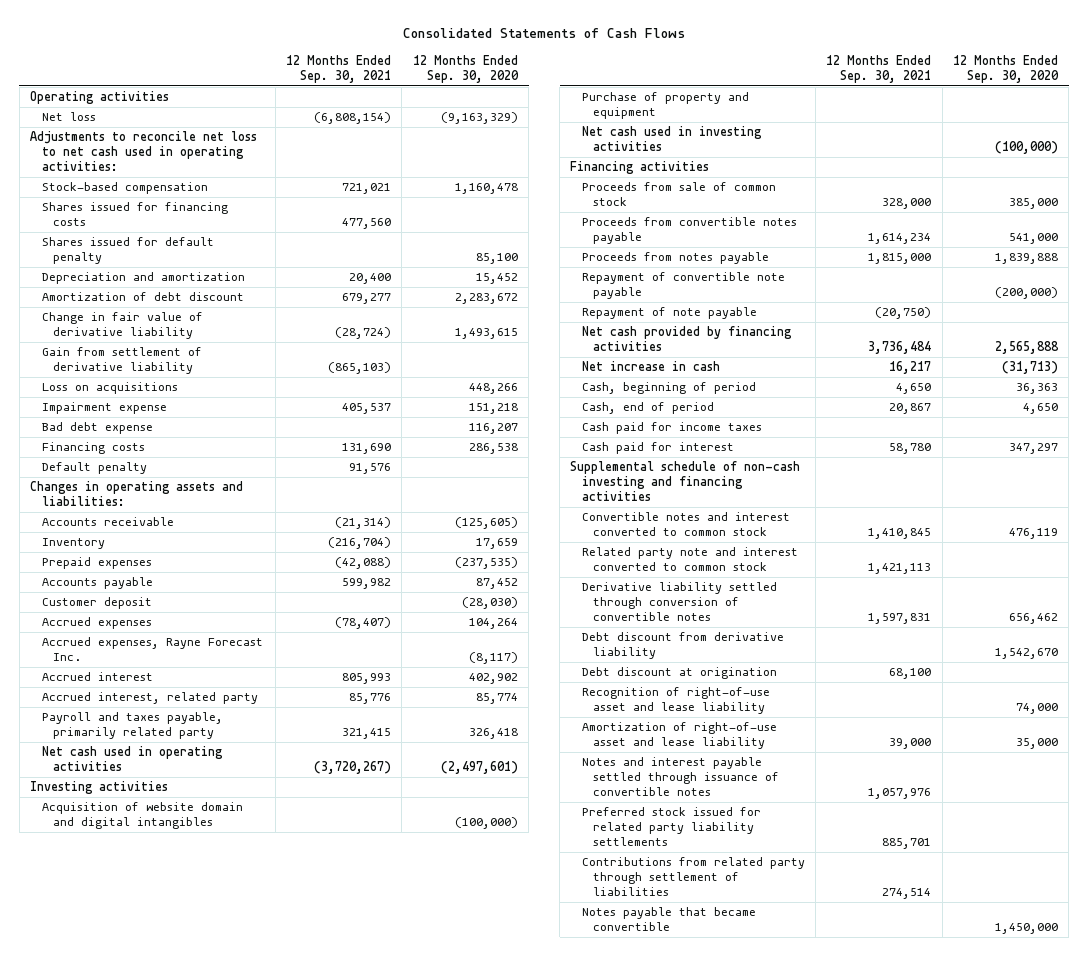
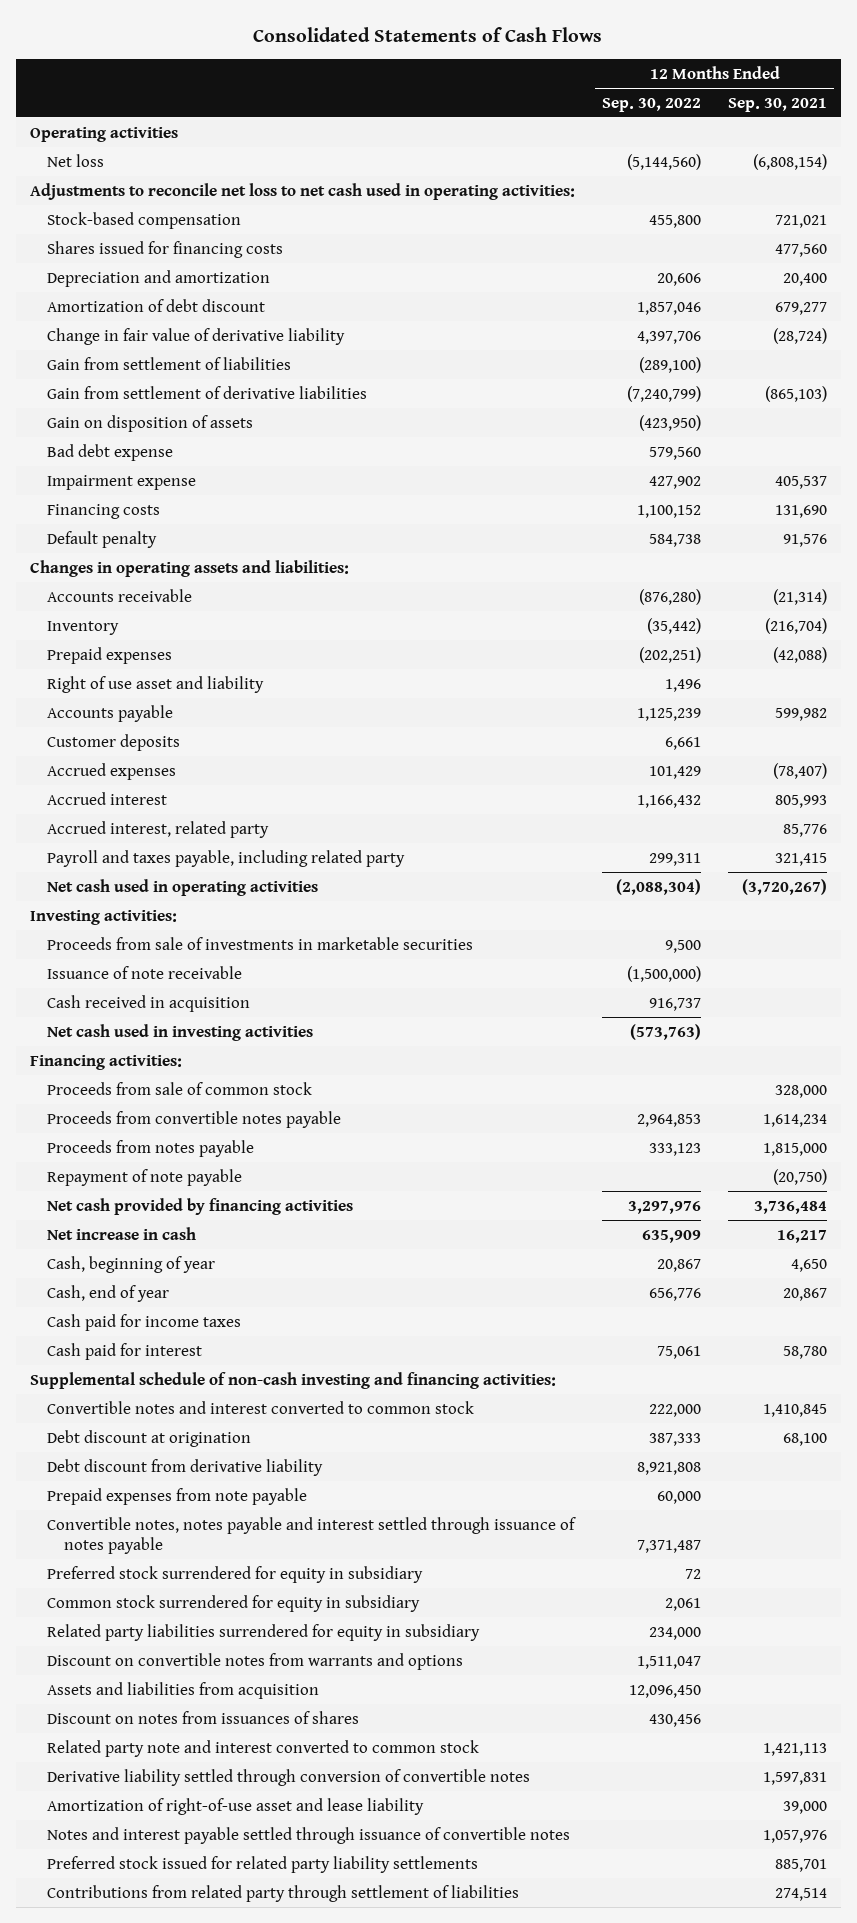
- | 12 Months Ended Sep. 30, 2021 | 12 Months Ended Sep. 30, 2020
+ | 12 Months Ended Sep. 30, 2022 | 12 Months Ended Sep. 30, 2021
- Shares issued for default penalty | | 85,100
- Gain from settlement of derivative liability | (865,103) |
- Loss on acquisitions | | 448,266
+ Gain from settlement of liabilities | (289,100) |
+ Gain from settlement of derivative liabilities | (7,240,799) | (865,103)
+ Gain on disposition of assets | (423,950) |
moved down: Impairment expense | 427,902 | 405,537
+ Right of use asset and liability | 1,496 |
- Customer deposit | | (28,030)
+ Customer deposits | 6,661 |
- Accrued expenses, Rayne Forecast Inc. | | (8,117)
- Payroll and taxes payable, primarily related party | 321,415 | 326,418
+ Payroll and taxes payable, including related party | 299,311 | 321,415
- Investing activities
- Acquisition of website domain and digital intangibles | | (100,000)
- Purchase of property and equipment
+ Investing activities:
+ Proceeds from sale of investments in marketable securities | 9,500 |
+ Issuance of note receivable | (1,500,000) |
+ Cash received in acquisition | 916,737 |
- Financing activities
+ Financing activities:
- Repayment of convertible note payable | | (200,000)
- Cash, beginning of period | 4,650 | 36,363
- Cash, end of period | 20,867 | 4,650
+ Cash, beginning of year | 20,867 | 4,650
+ Cash, end of year | 656,776 | 20,867
- Supplemental schedule of non-cash investing and financing activities
+ Supplemental schedule of non-cash investing and financing activities:
moved up: Debt discount at origination | 387,333 | 68,100
moved up: Debt discount from derivative liability | 8,921,808 |
+ Prepaid expenses from note payable | 60,000 |
+ Convertible notes, notes payable and interest settled through issuance of notes payable | 7,371,487 |
+ Preferred stock surrendered for equity in subsidiary | 72 |
+ Common stock surrendered for equity in subsidiary | 2,061 |
+ Related party liabilities surrendered for equity in subsidiary | 234,000 |
+ Discount on convertible notes from warrants and options | 1,511,047 |
+ Assets and liabilities from acquisition | 12,096,450 |
+ Discount on notes from issuances of shares | 430,456 |
- Recognition of right-of-use asset and lease liability | | 74,000
- Notes payable that became convertible | | 1,450,000

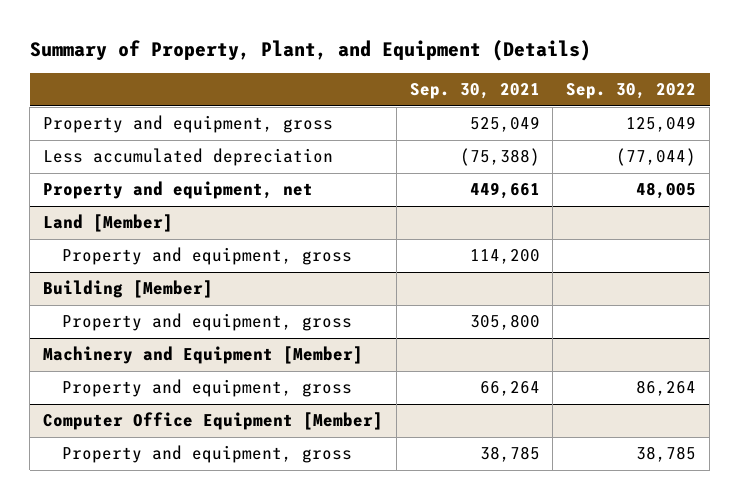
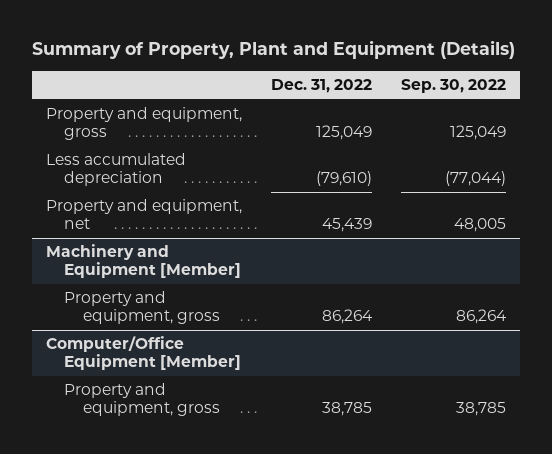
- Summary of Property, Plant, and Equipment (Details)
+ Summary of Property, Plant and Equipment (Details)
- | Sep. 30, 2021 | Sep. 30, 2022
+ | Dec. 31, 2022 | Sep. 30, 2022
- Land [Member]
- Property and equipment, gross | 114,200 |
- Building [Member]
- Property and equipment, gross | 305,800 |
- Computer Office Equipment [Member]
+ Computer/Office Equipment [Member]

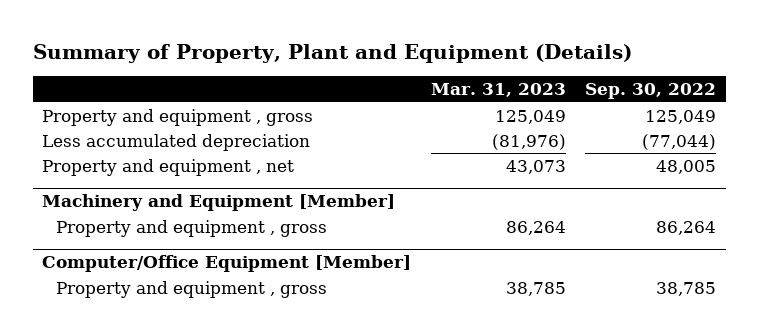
- | Dec. 31, 2022 | Sep. 30, 2022
+ | Mar. 31, 2023 | Sep. 30, 2022
- Property and equipment, gross | 125,049 | 125,049
+ Property and equipment , gross | 125,049 | 125,049
- Property and equipment, net | 45,439 | 48,005
+ Property and equipment , net | 43,073 | 48,005
@ Machinery and Equipment [Member]
- Property and equipment, gross | 86,264 | 86,264
+ Property and equipment , gross | 86,264 | 86,264
@ Computer/Office Equipment [Member]
- Property and equipment, gross | 38,785 | 38,785
+ Property and equipment , gross | 38,785 | 38,785

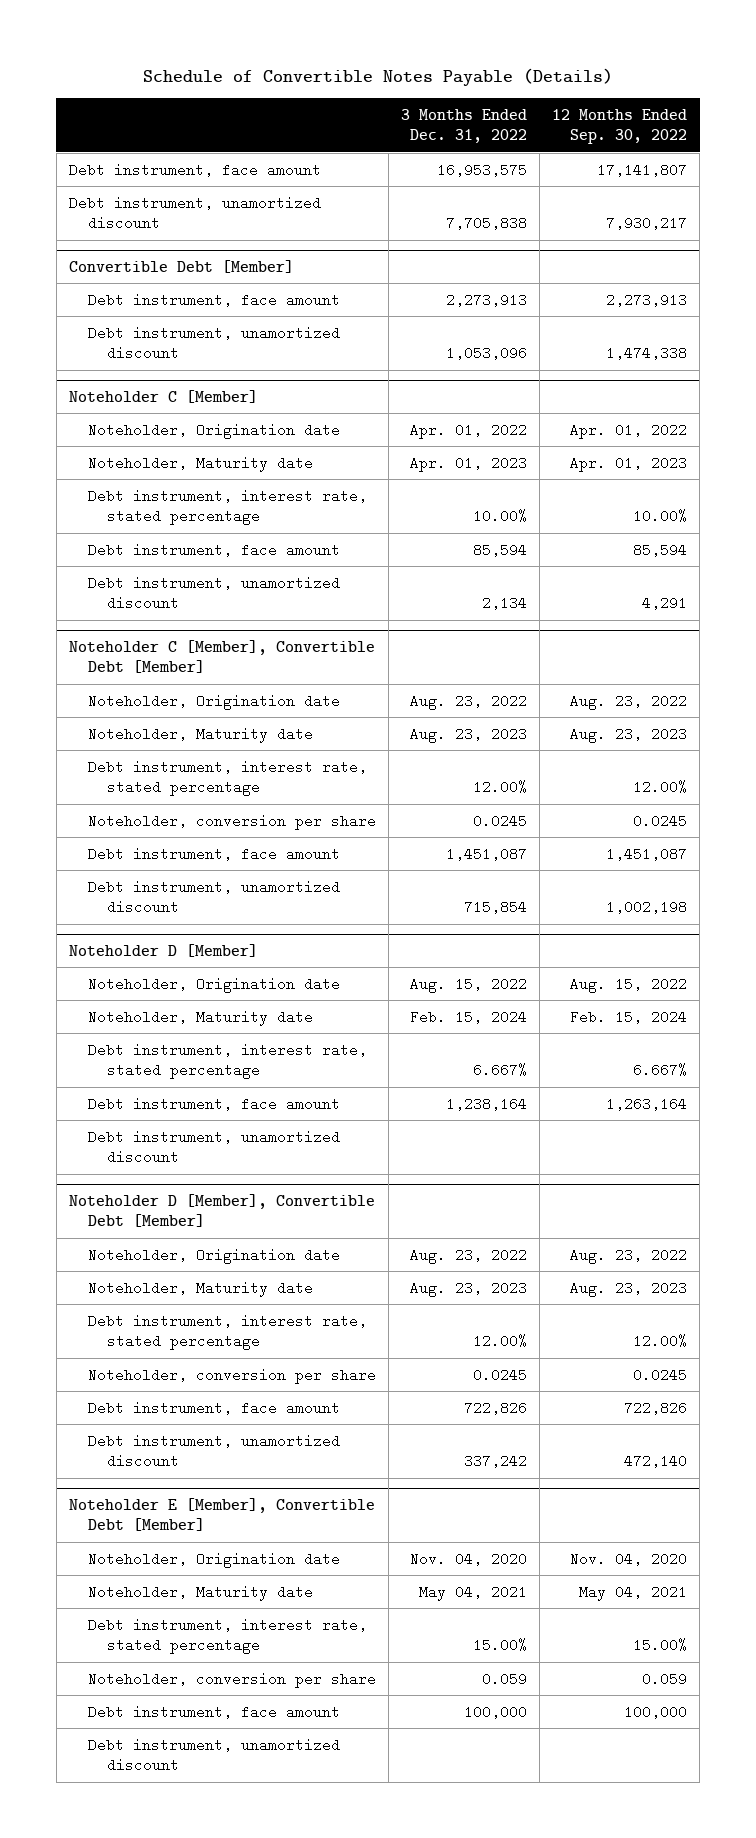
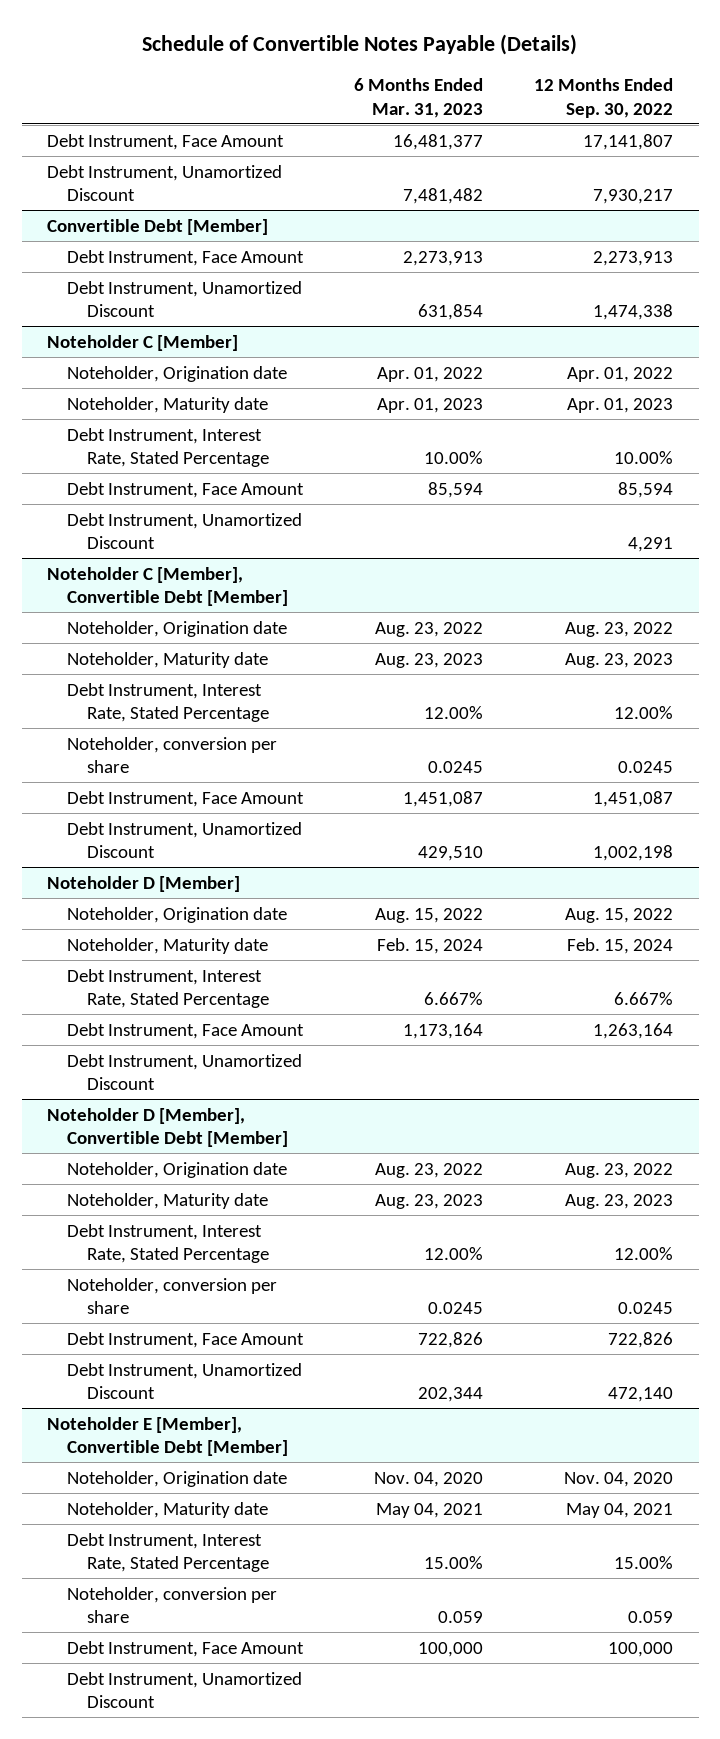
- | 3 Months Ended Dec. 31, 2022 | 12 Months Ended Sep. 30, 2022
+ | 6 Months Ended Mar. 31, 2023 | 12 Months Ended Sep. 30, 2022
- Debt instrument, face amount | 16,953,575 | 17,141,807
- Debt instrument, unamortized discount | 7,705,838 | 7,930,217
+ Debt Instrument, Face Amount | 16,481,377 | 17,141,807
+ Debt Instrument, Unamortized Discount | 7,481,482 | 7,930,217
@ Convertible Debt [Member]
- Debt instrument, face amount | 2,273,913 | 2,273,913
- Debt instrument, unamortized discount | 1,053,096 | 1,474,338
+ Debt Instrument, Face Amount | 2,273,913 | 2,273,913
+ Debt Instrument, Unamortized Discount | 631,854 | 1,474,338
@ Noteholder C [Member]
- Debt instrument, interest rate, stated percentage | 10.00% | 10.00%
- Debt instrument, face amount | 85,594 | 85,594
- Debt instrument, unamortized discount | 2,134 | 4,291
+ Debt Instrument, Interest Rate, Stated Percentage | 10.00% | 10.00%
+ Debt Instrument, Face Amount | 85,594 | 85,594
+ Debt Instrument, Unamortized Discount | | 4,291
@ Noteholder C [Member], Convertible Debt [Member]
- Debt instrument, interest rate, stated percentage | 12.00% | 12.00%
+ Debt Instrument, Interest Rate, Stated Percentage | 12.00% | 12.00%
- Debt instrument, face amount | 1,451,087 | 1,451,087
- Debt instrument, unamortized discount | 715,854 | 1,002,198
+ Debt Instrument, Face Amount | 1,451,087 | 1,451,087
+ Debt Instrument, Unamortized Discount | 429,510 | 1,002,198
@ Noteholder D [Member]
- Debt instrument, interest rate, stated percentage | 6.667% | 6.667%
- Debt instrument, face amount | 1,238,164 | 1,263,164
- Debt instrument, unamortized discount
+ Debt Instrument, Interest Rate, Stated Percentage | 6.667% | 6.667%
+ Debt Instrument, Face Amount | 1,173,164 | 1,263,164
+ Debt Instrument, Unamortized Discount
@ Noteholder D [Member], Convertible Debt [Member]
- Debt instrument, interest rate, stated percentage | 12.00% | 12.00%
+ Debt Instrument, Interest Rate, Stated Percentage | 12.00% | 12.00%
- Debt instrument, face amount | 722,826 | 722,826
- Debt instrument, unamortized discount | 337,242 | 472,140
+ Debt Instrument, Face Amount | 722,826 | 722,826
+ Debt Instrument, Unamortized Discount | 202,344 | 472,140
@ Noteholder E [Member], Convertible Debt [Member]
- Debt instrument, interest rate, stated percentage | 15.00% | 15.00%
+ Debt Instrument, Interest Rate, Stated Percentage | 15.00% | 15.00%
- Debt instrument, face amount | 100,000 | 100,000
- Debt instrument, unamortized discount
+ Debt Instrument, Face Amount | 100,000 | 100,000
+ Debt Instrument, Unamortized Discount

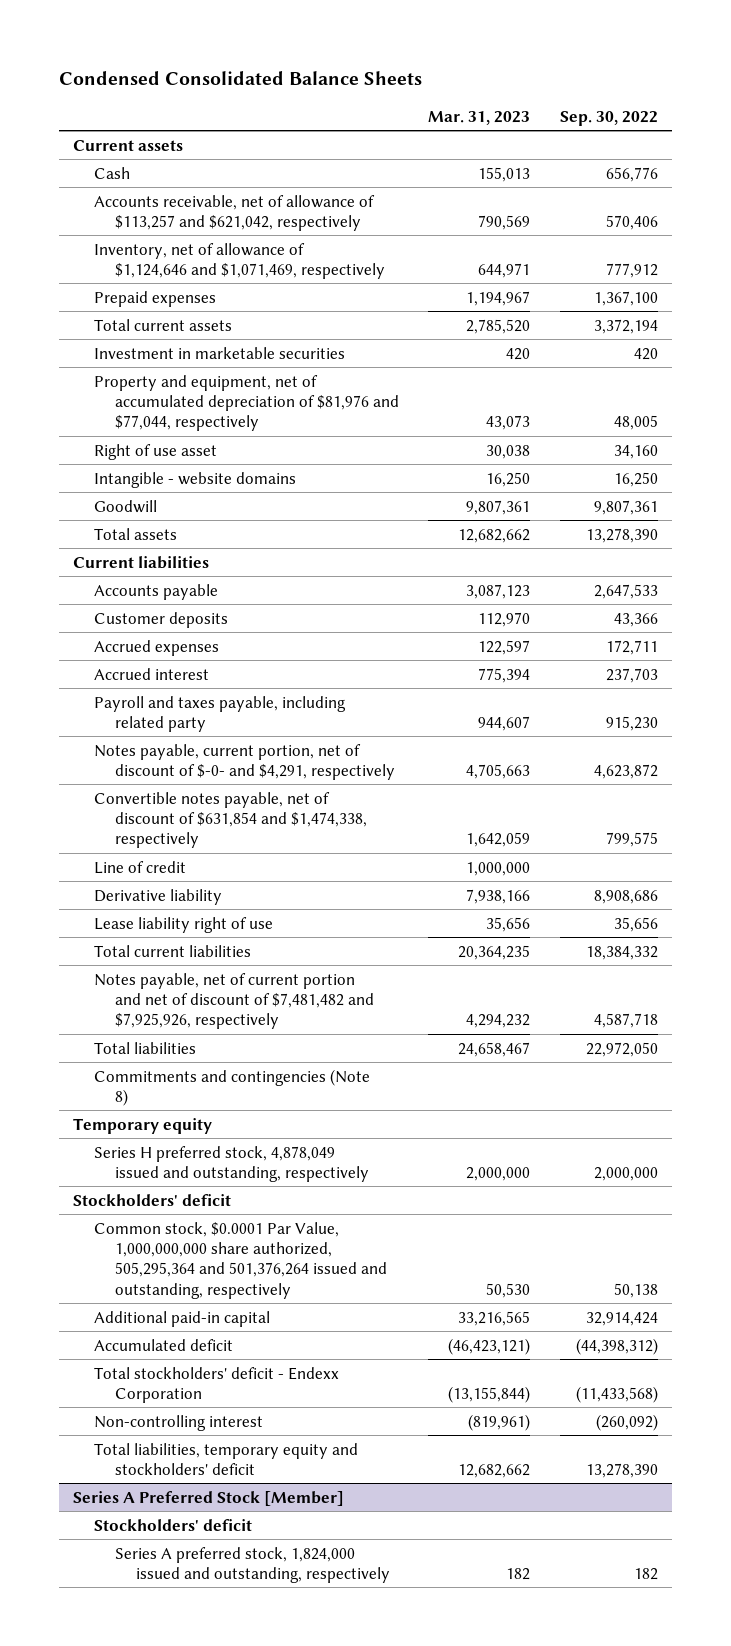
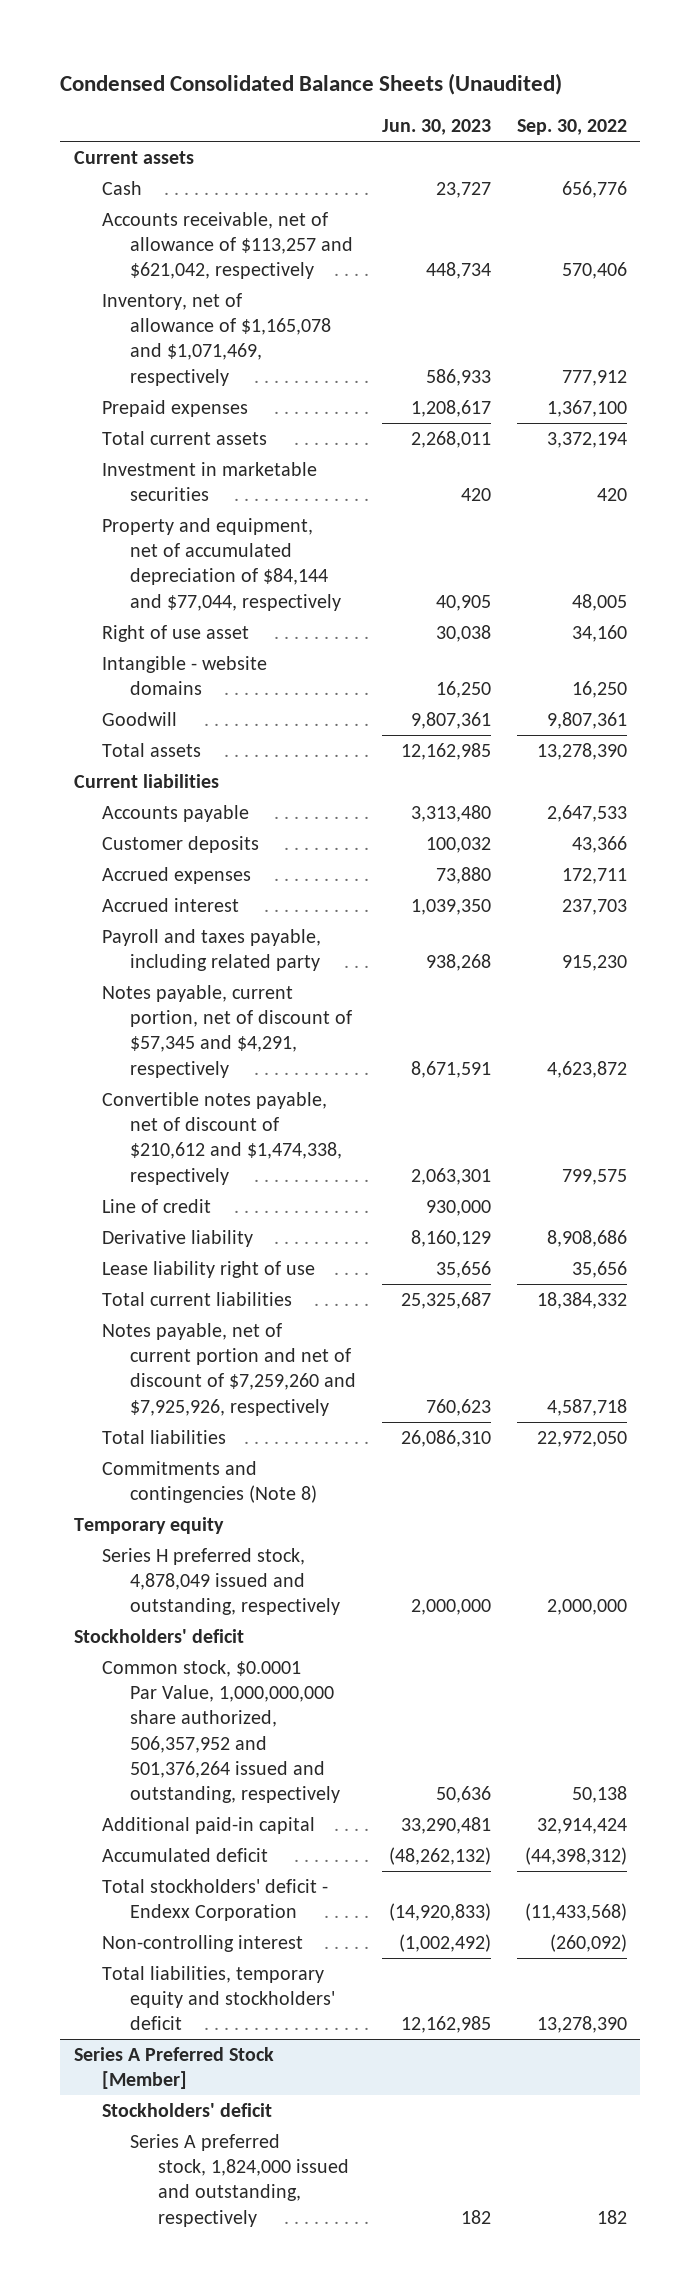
- Condensed Consolidated Balance Sheets
+ Condensed Consolidated Balance Sheets (Unaudited)
- | Mar. 31, 2023 | Sep. 30, 2022
+ | Jun. 30, 2023 | Sep. 30, 2022
- Inventory, net of allowance of $1,124,646 and $1,071,469, respectively | 644,971 | 777,912
+ Inventory, net of allowance of $1,165,078 and $1,071,469, respectively | 586,933 | 777,912
- Property and equipment, net of accumulated depreciation of $81,976 and $77,044, respectively | 43,073 | 48,005
+ Property and equipment, net of accumulated depreciation of $84,144 and $77,044, respectively | 40,905 | 48,005
- Notes payable, current portion, net of discount of $-0- and $4,291, respectively | 4,705,663 | 4,623,872
- Convertible notes payable, net of discount of $631,854 and $1,474,338, respectively | 1,642,059 | 799,575
+ Notes payable, current portion, net of discount of $57,345 and $4,291, respectively | 8,671,591 | 4,623,872
+ Convertible notes payable, net of discount of $210,612 and $1,474,338, respectively | 2,063,301 | 799,575
- Notes payable, net of current portion and net of discount of $7,481,482 and $7,925,926, respectively | 4,294,232 | 4,587,718
+ Notes payable, net of current portion and net of discount of $7,259,260 and $7,925,926, respectively | 760,623 | 4,587,718
- Common stock, $0.0001 Par Value, 1,000,000,000 share authorized, 505,295,364 and 501,376,264 issued and outstanding, respectively | 50,530 | 50,138
+ Common stock, $0.0001 Par Value, 1,000,000,000 share authorized, 506,357,952 and 501,376,264 issued and outstanding, respectively | 50,636 | 50,138

